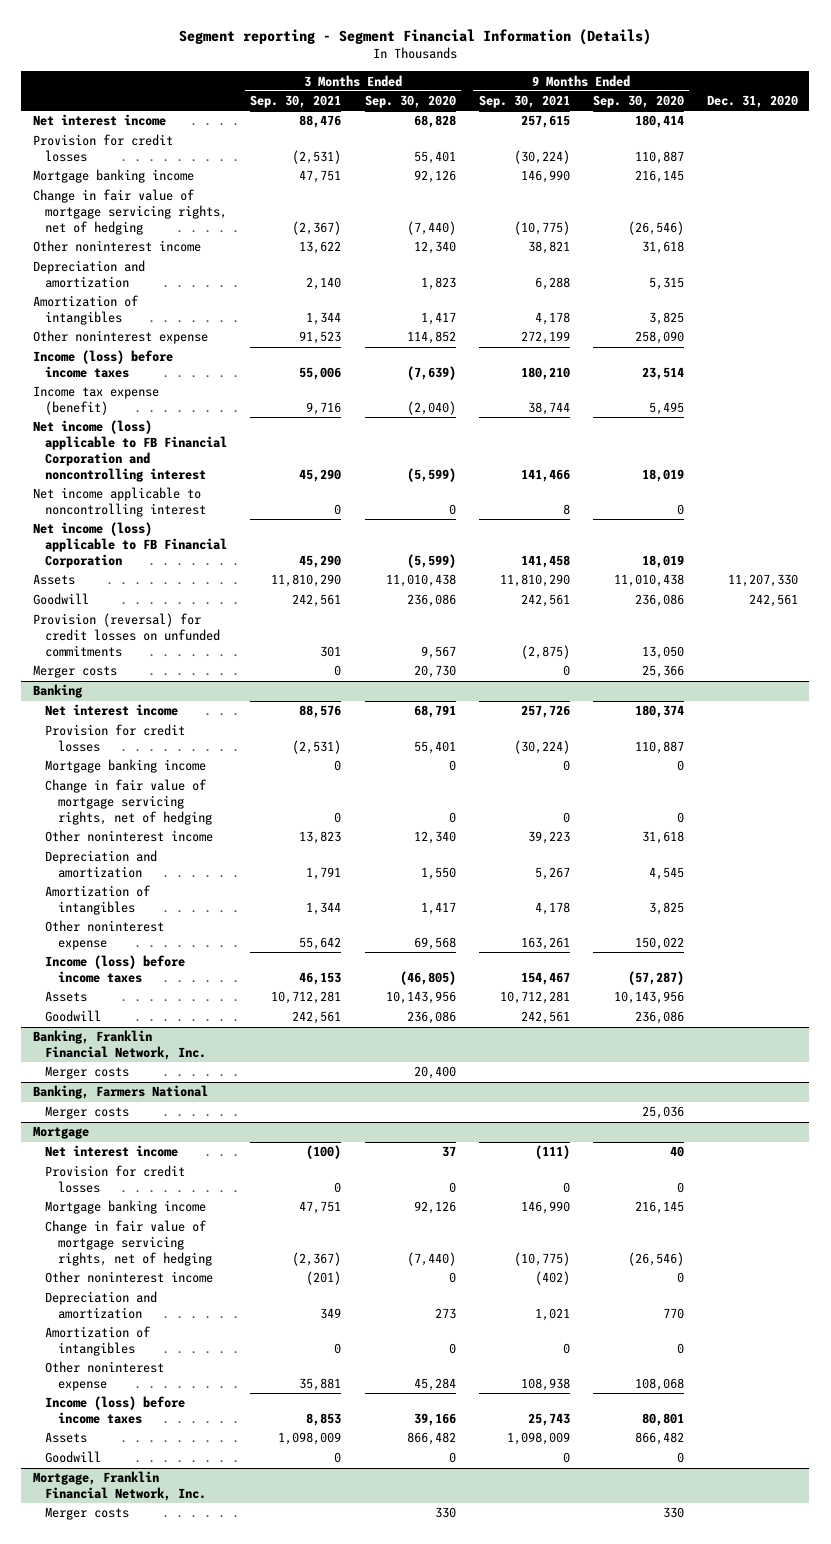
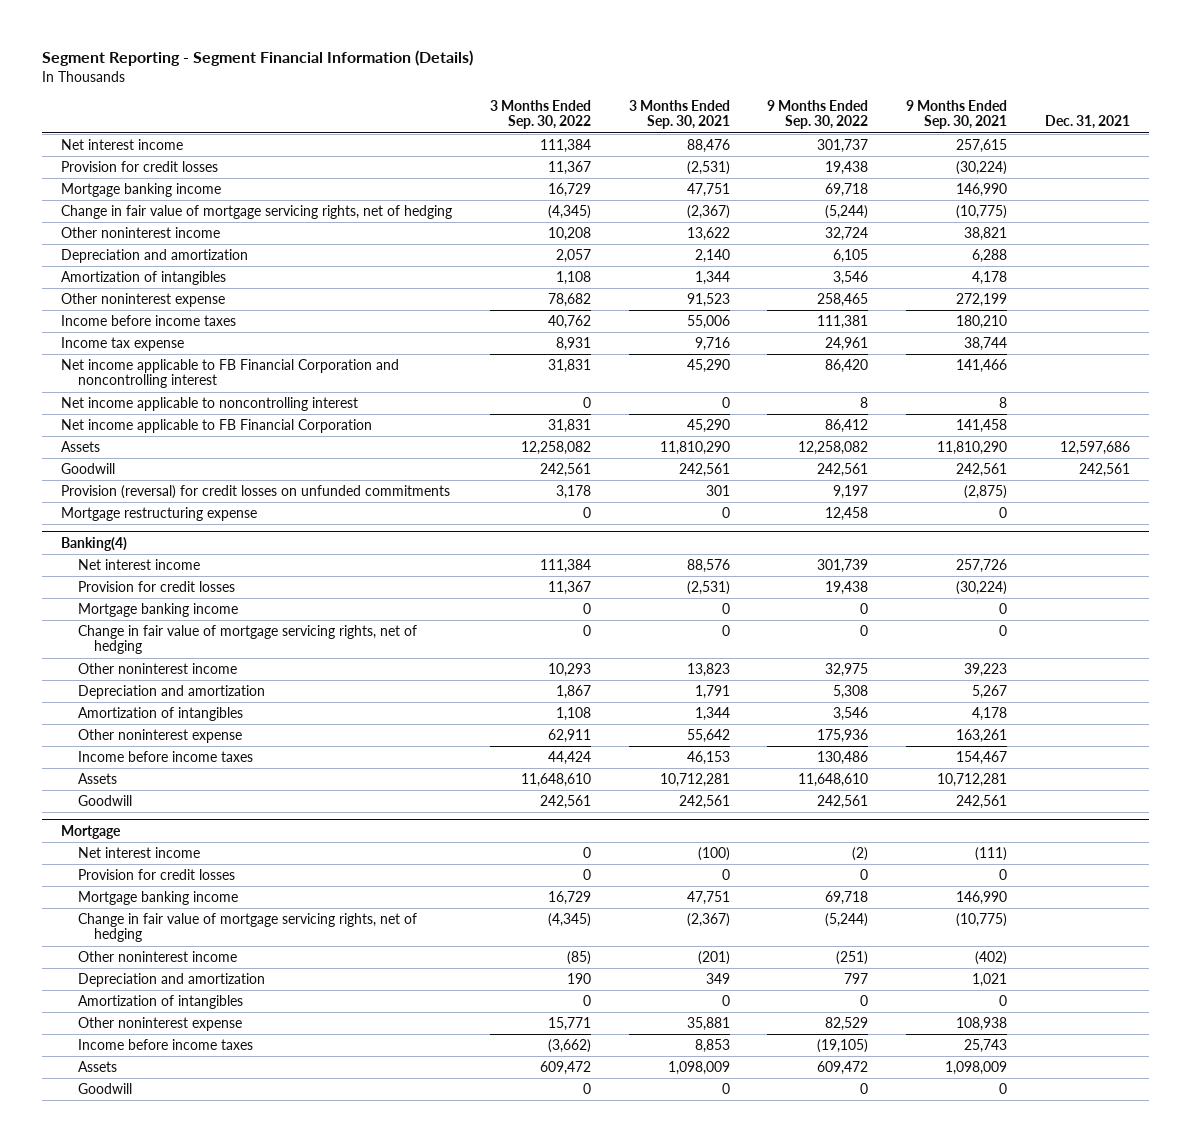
- Segment reporting - Segment Financial Information (Details)
+ Segment Reporting - Segment Financial Information (Details)
- | 3 Months Ended Sep. 30, 2021 | 3 Months Ended Sep. 30, 2020 | 9 Months Ended Sep. 30, 2021 | 9 Months Ended Sep. 30, 2020 | Dec. 31, 2020
+ | 3 Months Ended Sep. 30, 2022 | 3 Months Ended Sep. 30, 2021 | 9 Months Ended Sep. 30, 2022 | 9 Months Ended Sep. 30, 2021 | Dec. 31, 2021
- Income (loss) before income taxes | 55,006 | (7,639) | 180,210 | 23,514 |
- Income tax expense (benefit) | 9,716 | (2,040) | 38,744 | 5,495 |
- Net income (loss) applicable to FB Financial Corporation and noncontrolling interest | 45,290 | (5,599) | 141,466 | 18,019 |
+ Income before income taxes | 40,762 | 55,006 | 111,381 | 180,210 |
+ Income tax expense | 8,931 | 9,716 | 24,961 | 38,744 |
+ Net income applicable to FB Financial Corporation and noncontrolling interest | 31,831 | 45,290 | 86,420 | 141,466 |
- Net income (loss) applicable to FB Financial Corporation | 45,290 | (5,599) | 141,458 | 18,019 |
+ Net income applicable to FB Financial Corporation | 31,831 | 45,290 | 86,412 | 141,458 |
- Merger costs | 0 | 20,730 | 0 | 25,366 |
- Banking
+ Mortgage restructuring expense | 0 | 0 | 12,458 | 0 |
+ Banking(4)
- Income (loss) before income taxes | 46,153 | (46,805) | 154,467 | (57,287) |
+ Income before income taxes | 44,424 | 46,153 | 130,486 | 154,467 |
- Banking, Franklin Financial Network, Inc.
- Merger costs | | 20,400 | | |
- Banking, Farmers National
- Merger costs | | | | 25,036 |
@ Mortgage
- Income (loss) before income taxes | 8,853 | 39,166 | 25,743 | 80,801 |
+ Income before income taxes | (3,662) | 8,853 | (19,105) | 25,743 |
- Mortgage, Franklin Financial Network, Inc.
- Merger costs | | 330 | | 330 |

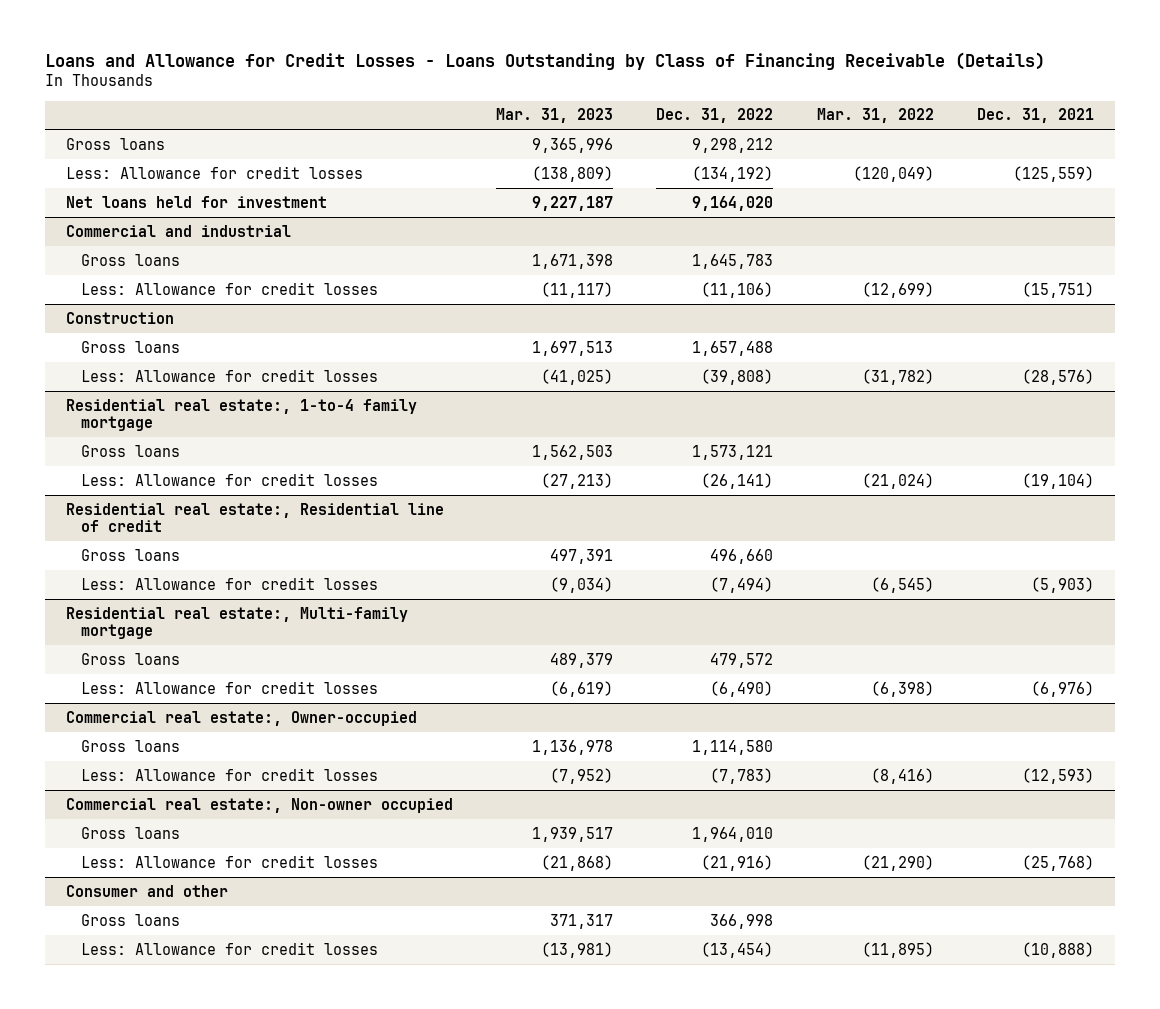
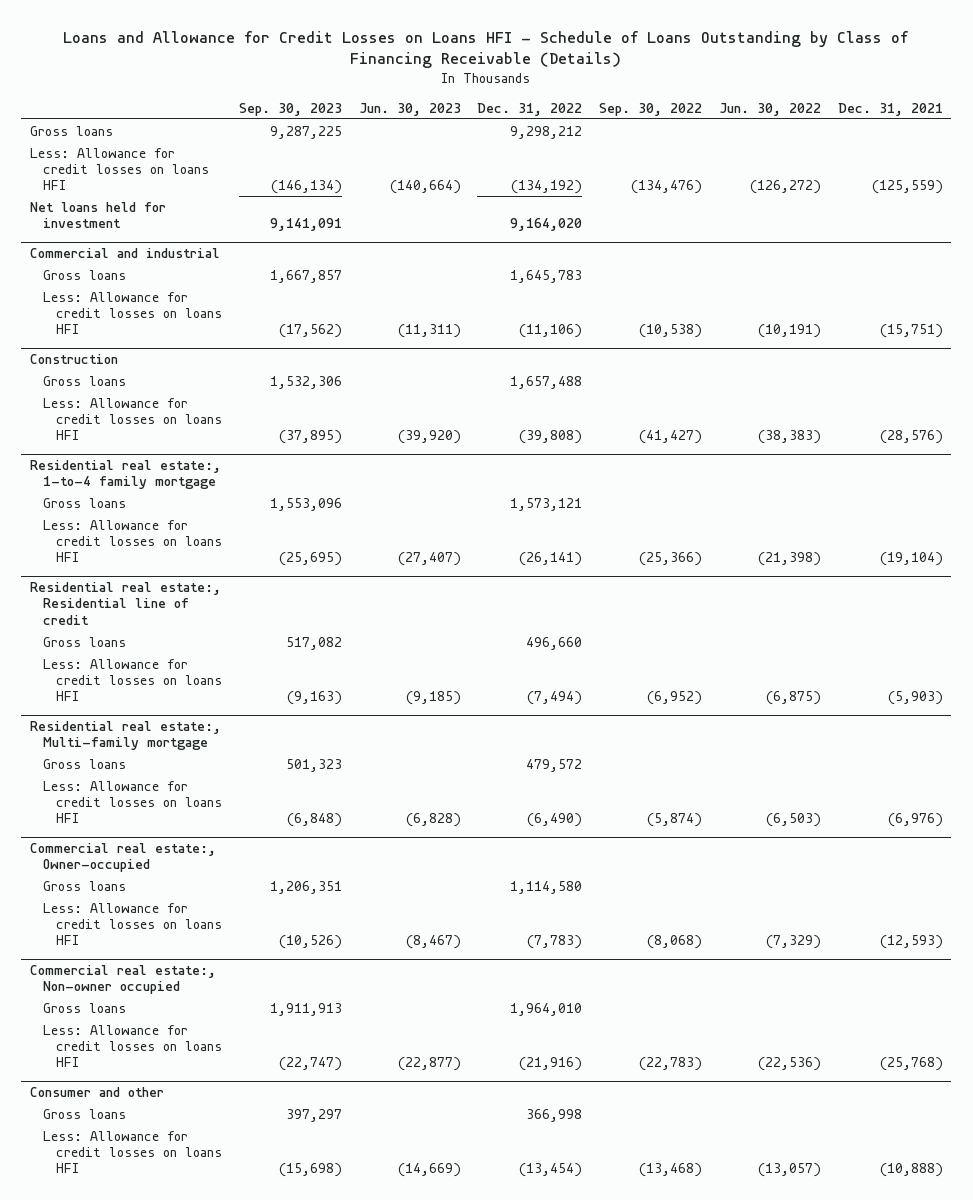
- Loans and Allowance for Credit Losses - Loans Outstanding by Class of Financing Receivable (Details)
+ Loans and Allowance for Credit Losses on Loans HFI - Schedule of Loans Outstanding by Class of Financing Receivable (Details)
- | Mar. 31, 2023 | Dec. 31, 2022 | Mar. 31, 2022 | Dec. 31, 2021
+ | Sep. 30, 2023 | Jun. 30, 2023 | Dec. 31, 2022 | Sep. 30, 2022 | Jun. 30, 2022 | Dec. 31, 2021
- Less: Allowance for credit losses | (138,809) | (134,192) | (120,049) | (125,559)
+ Less: Allowance for credit losses on loans HFI | (146,134) | (140,664) | (134,192) | (134,476) | (126,272) | (125,559)
@ Commercial and industrial
- Less: Allowance for credit losses | (11,117) | (11,106) | (12,699) | (15,751)
+ Less: Allowance for credit losses on loans HFI | (17,562) | (11,311) | (11,106) | (10,538) | (10,191) | (15,751)
@ Construction
- Less: Allowance for credit losses | (41,025) | (39,808) | (31,782) | (28,576)
+ Less: Allowance for credit losses on loans HFI | (37,895) | (39,920) | (39,808) | (41,427) | (38,383) | (28,576)
@ Residential real estate:, 1-to-4 family mortgage
- Less: Allowance for credit losses | (27,213) | (26,141) | (21,024) | (19,104)
+ Less: Allowance for credit losses on loans HFI | (25,695) | (27,407) | (26,141) | (25,366) | (21,398) | (19,104)
@ Residential real estate:, Residential line of credit
- Less: Allowance for credit losses | (9,034) | (7,494) | (6,545) | (5,903)
+ Less: Allowance for credit losses on loans HFI | (9,163) | (9,185) | (7,494) | (6,952) | (6,875) | (5,903)
@ Residential real estate:, Multi-family mortgage
- Less: Allowance for credit losses | (6,619) | (6,490) | (6,398) | (6,976)
+ Less: Allowance for credit losses on loans HFI | (6,848) | (6,828) | (6,490) | (5,874) | (6,503) | (6,976)
@ Commercial real estate:, Owner-occupied
- Less: Allowance for credit losses | (7,952) | (7,783) | (8,416) | (12,593)
+ Less: Allowance for credit losses on loans HFI | (10,526) | (8,467) | (7,783) | (8,068) | (7,329) | (12,593)
@ Commercial real estate:, Non-owner occupied
- Less: Allowance for credit losses | (21,868) | (21,916) | (21,290) | (25,768)
+ Less: Allowance for credit losses on loans HFI | (22,747) | (22,877) | (21,916) | (22,783) | (22,536) | (25,768)
@ Consumer and other
- Less: Allowance for credit losses | (13,981) | (13,454) | (11,895) | (10,888)
+ Less: Allowance for credit losses on loans HFI | (15,698) | (14,669) | (13,454) | (13,468) | (13,057) | (10,888)

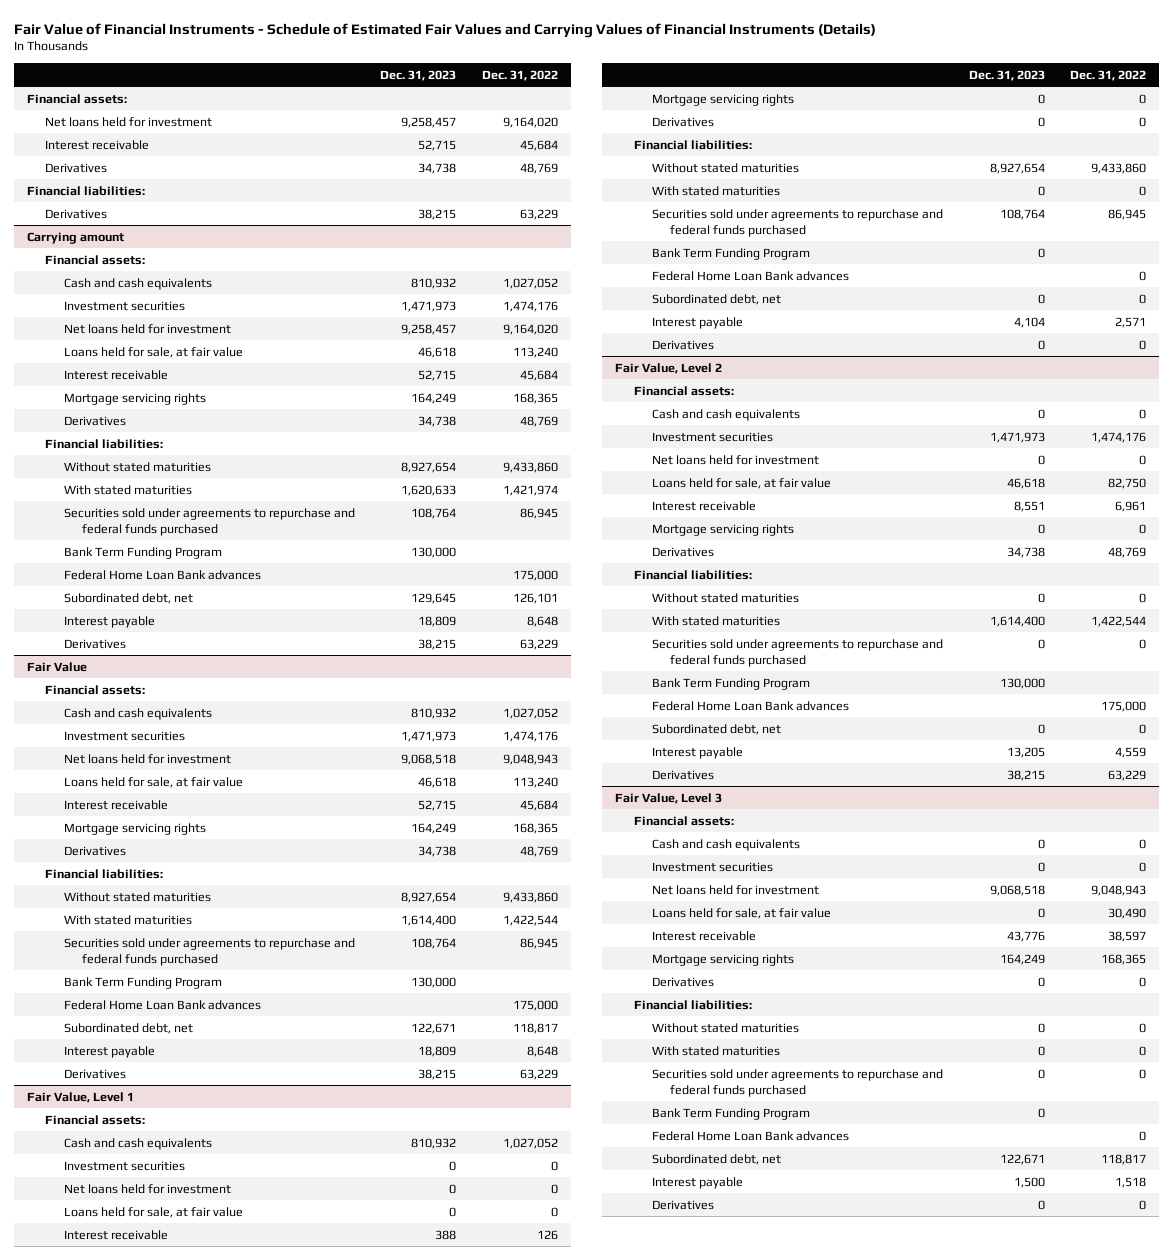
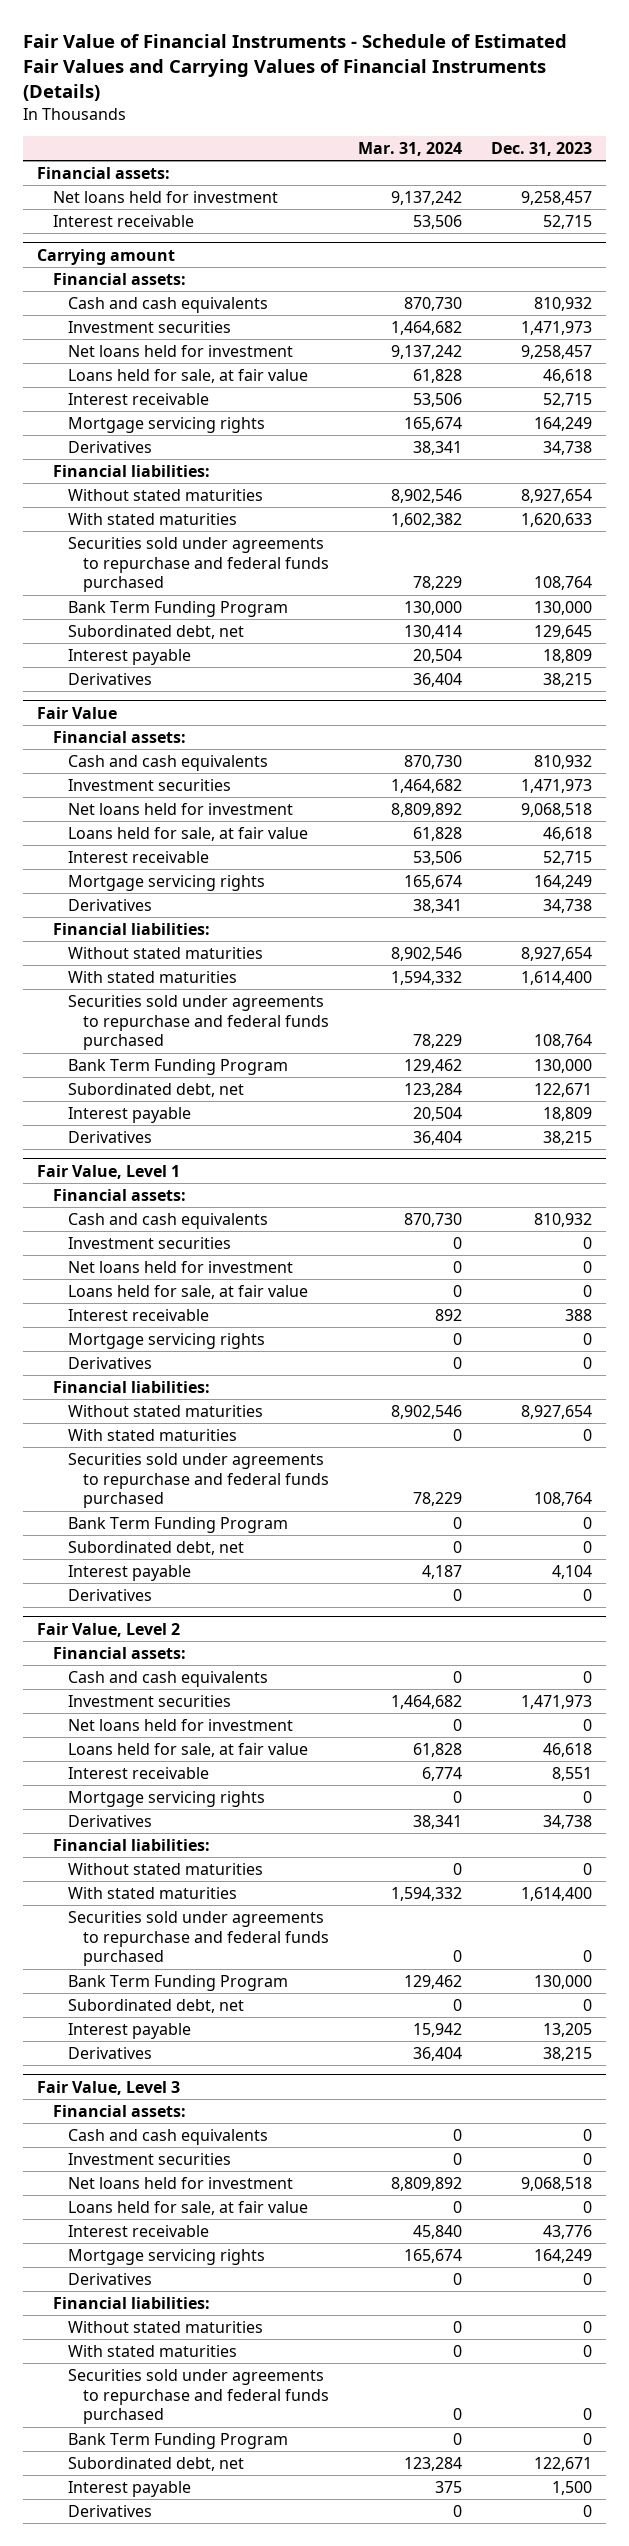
- | Dec. 31, 2023 | Dec. 31, 2022
+ | Mar. 31, 2024 | Dec. 31, 2023
- Derivatives | 34,738 | 48,769
- Financial liabilities:
- Derivatives | 38,215 | 63,229
@ Carrying amount
- Federal Home Loan Bank advances | | 175,000
@ Fair Value
- Federal Home Loan Bank advances | | 175,000
@ Fair Value, Level 1
- Federal Home Loan Bank advances | | 0
@ Fair Value, Level 2
- Federal Home Loan Bank advances | | 175,000
@ Fair Value, Level 3
- Federal Home Loan Bank advances | | 0

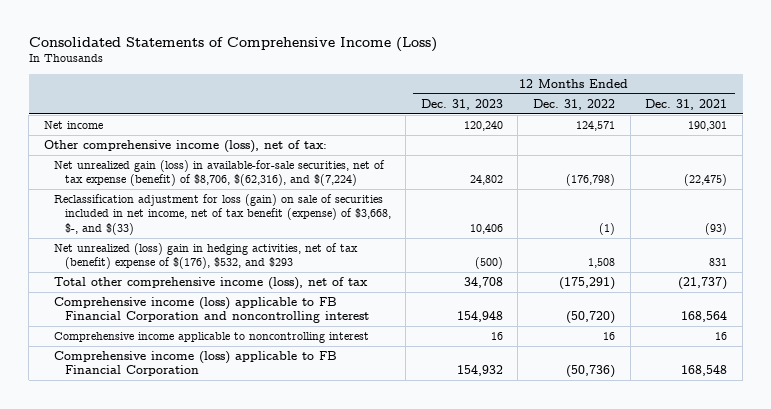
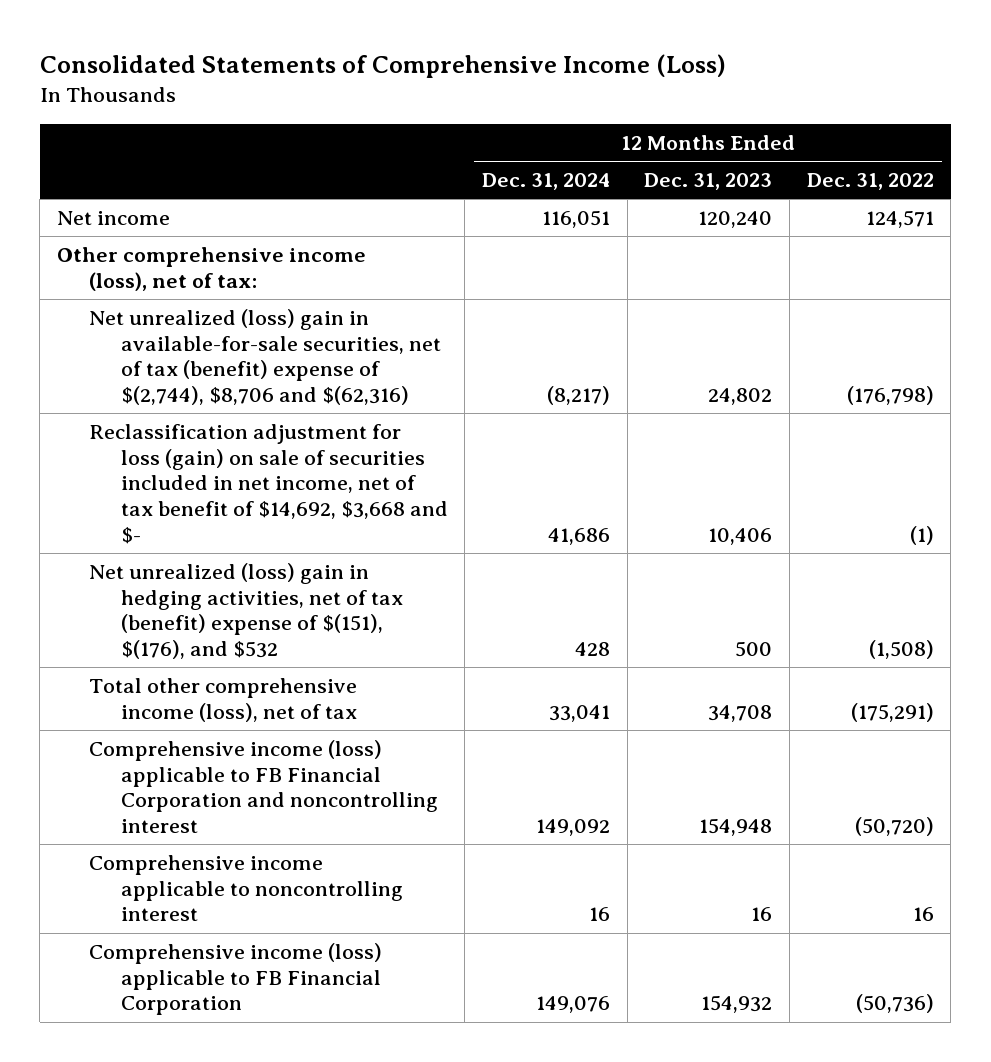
- | 12 Months Ended Dec. 31, 2023 | 12 Months Ended Dec. 31, 2022 | 12 Months Ended Dec. 31, 2021
+ | 12 Months Ended Dec. 31, 2024 | 12 Months Ended Dec. 31, 2023 | 12 Months Ended Dec. 31, 2022
- Net unrealized gain (loss) in available-for-sale securities, net of tax expense (benefit) of $8,706, $(62,316), and $(7,224) | 24,802 | (176,798) | (22,475)
- Reclassification adjustment for loss (gain) on sale of securities included in net income, net of tax benefit (expense) of $3,668, $-, and $(33) | 10,406 | (1) | (93)
- Net unrealized (loss) gain in hedging activities, net of tax (benefit) expense of $(176), $532, and $293 | (500) | 1,508 | 831
+ Net unrealized (loss) gain in available-for-sale securities, net of tax (benefit) expense of $(2,744), $8,706 and $(62,316) | (8,217) | 24,802 | (176,798)
+ Reclassification adjustment for loss (gain) on sale of securities included in net income, net of tax benefit of $14,692, $3,668 and $- | 41,686 | 10,406 | (1)
+ Net unrealized (loss) gain in hedging activities, net of tax (benefit) expense of $(151), $(176), and $532 | 428 | 500 | (1,508)

